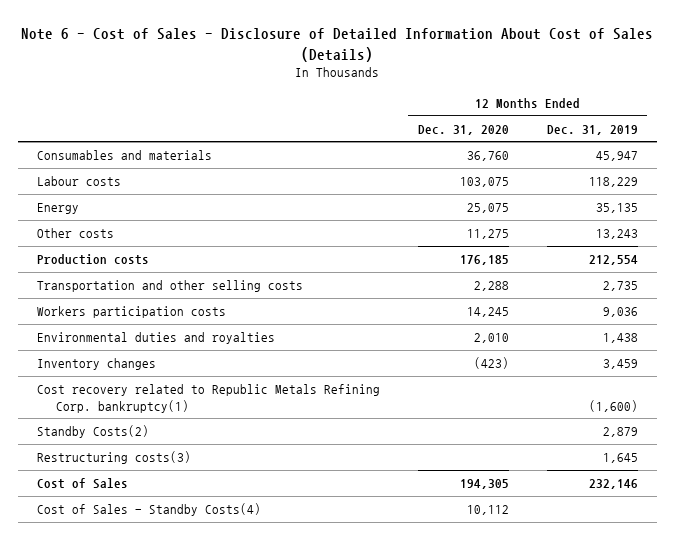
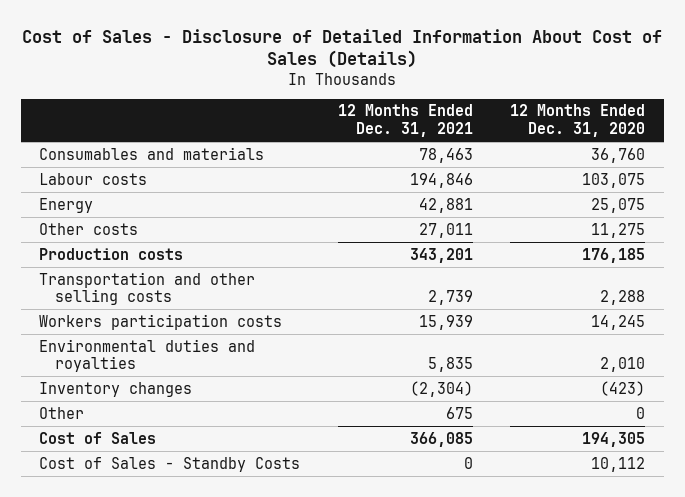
- Note 6 - Cost of Sales - Disclosure of Detailed Information About Cost of Sales (Details)
+ Cost of Sales - Disclosure of Detailed Information About Cost of Sales (Details)
- | 12 Months Ended Dec. 31, 2020 | 12 Months Ended Dec. 31, 2019
+ | 12 Months Ended Dec. 31, 2021 | 12 Months Ended Dec. 31, 2020
- Cost recovery related to Republic Metals Refining Corp. bankruptcy(1) | | (1,600)
- Standby Costs(2) | | 2,879
- Restructuring costs(3) | | 1,645
+ Other | 675 | 0
- Cost of Sales - Standby Costs(4) | 10,112 |
+ Cost of Sales - Standby Costs | 0 | 10,112

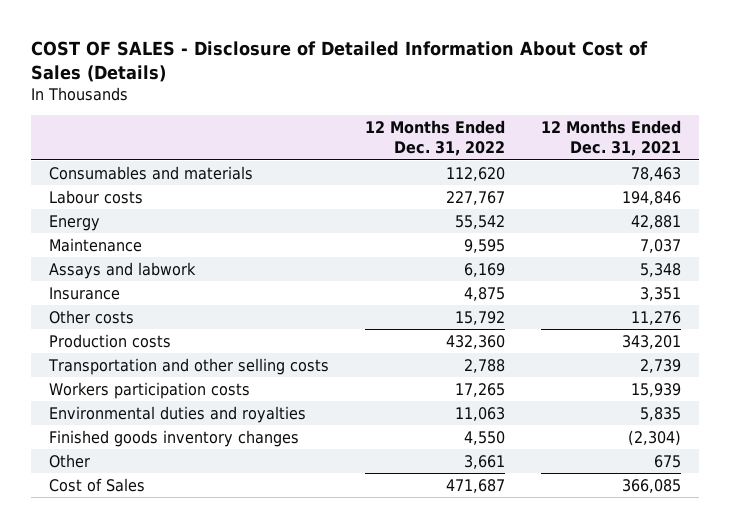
- Cost of Sales - Disclosure of Detailed Information About Cost of Sales (Details)
+ COST OF SALES - Disclosure of Detailed Information About Cost of Sales (Details)
- | 12 Months Ended Dec. 31, 2021 | 12 Months Ended Dec. 31, 2020
+ | 12 Months Ended Dec. 31, 2022 | 12 Months Ended Dec. 31, 2021
- Other costs | 27,011 | 11,275
+ Maintenance | 9,595 | 7,037
+ Assays and labwork | 6,169 | 5,348
+ Insurance | 4,875 | 3,351
+ Other costs | 15,792 | 11,276
- Inventory changes | (2,304) | (423)
+ Finished goods inventory changes | 4,550 | (2,304)
- Cost of Sales - Standby Costs | 0 | 10,112

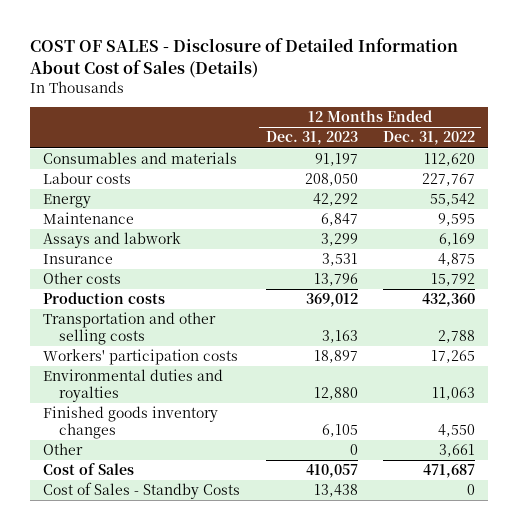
- | 12 Months Ended Dec. 31, 2022 | 12 Months Ended Dec. 31, 2021
+ | 12 Months Ended Dec. 31, 2023 | 12 Months Ended Dec. 31, 2022
- Workers participation costs | 17,265 | 15,939
+ Workers' participation costs | 18,897 | 17,265
+ Cost of Sales - Standby Costs | 13,438 | 0

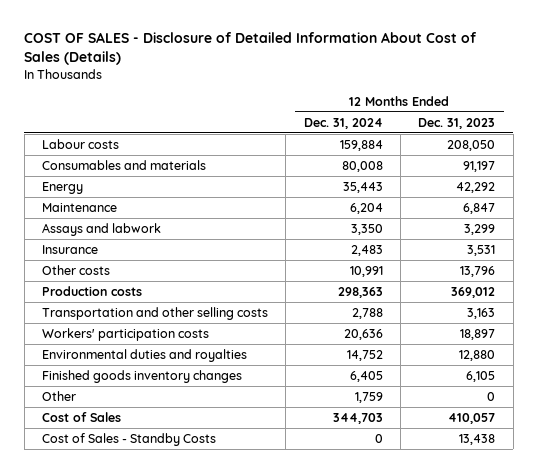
- | 12 Months Ended Dec. 31, 2023 | 12 Months Ended Dec. 31, 2022
+ | 12 Months Ended Dec. 31, 2024 | 12 Months Ended Dec. 31, 2023
moved down: Consumables and materials | 80,008 | 91,197

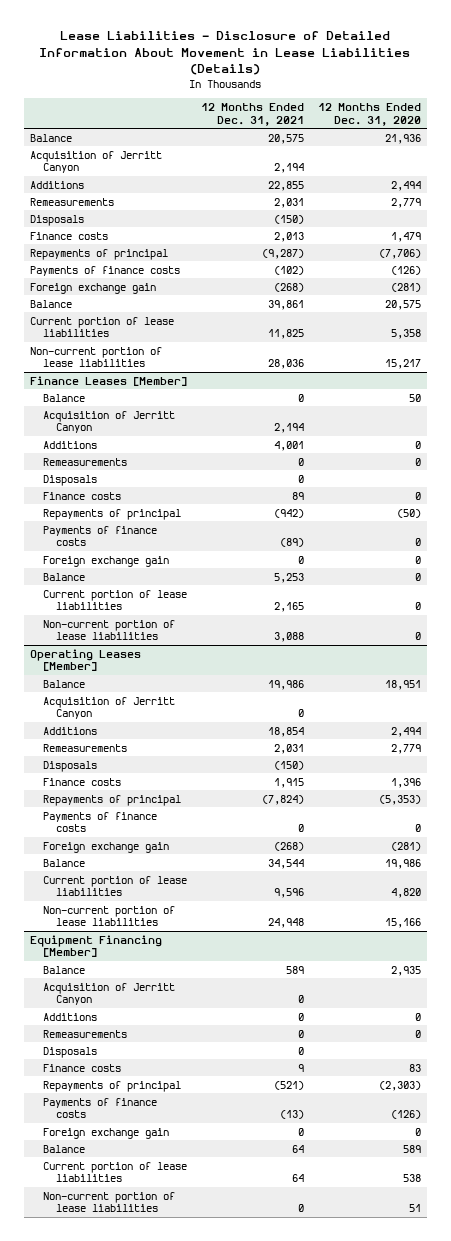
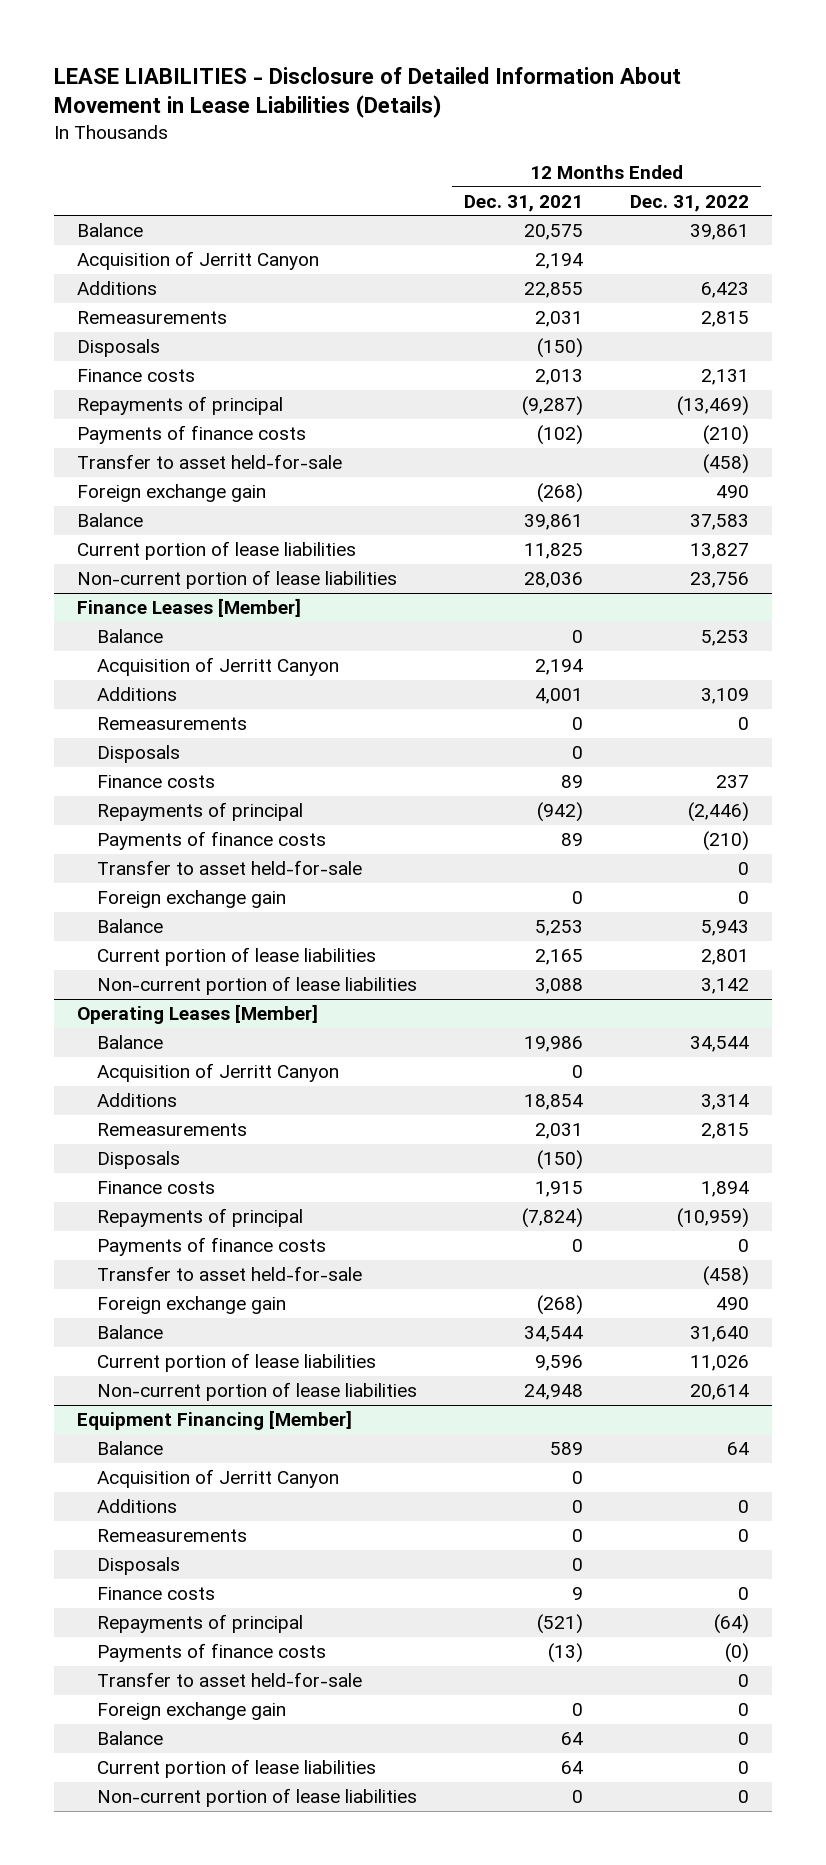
- Lease Liabilities - Disclosure of Detailed Information About Movement in Lease Liabilities (Details)
+ LEASE LIABILITIES - Disclosure of Detailed Information About Movement in Lease Liabilities (Details)
- | 12 Months Ended Dec. 31, 2021 | 12 Months Ended Dec. 31, 2020
+ | 12 Months Ended Dec. 31, 2021 | 12 Months Ended Dec. 31, 2022
+ Transfer to asset held-for-sale | | (458)
@ Finance Leases [Member]
- Payments of finance costs | (89) | 0
+ Payments of finance costs | 89 | (210)
+ Transfer to asset held-for-sale | | 0
@ Operating Leases [Member]
+ Transfer to asset held-for-sale | | (458)
@ Equipment Financing [Member]
+ Transfer to asset held-for-sale | | 0

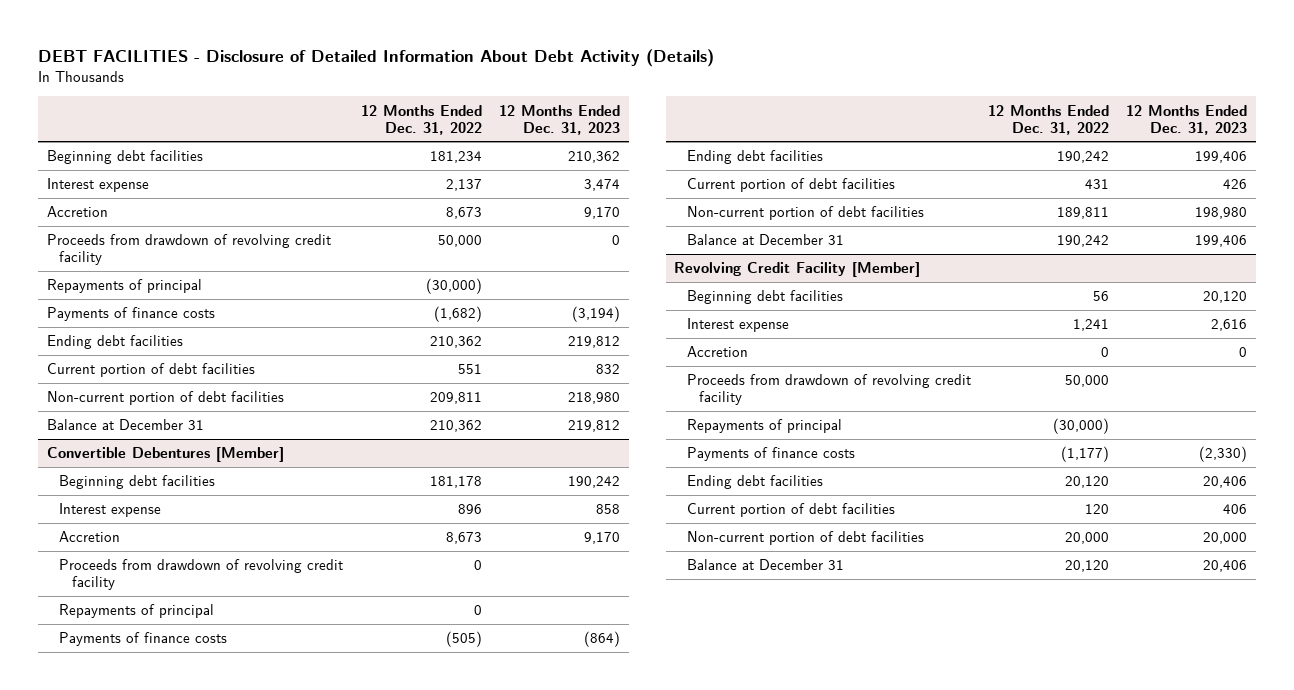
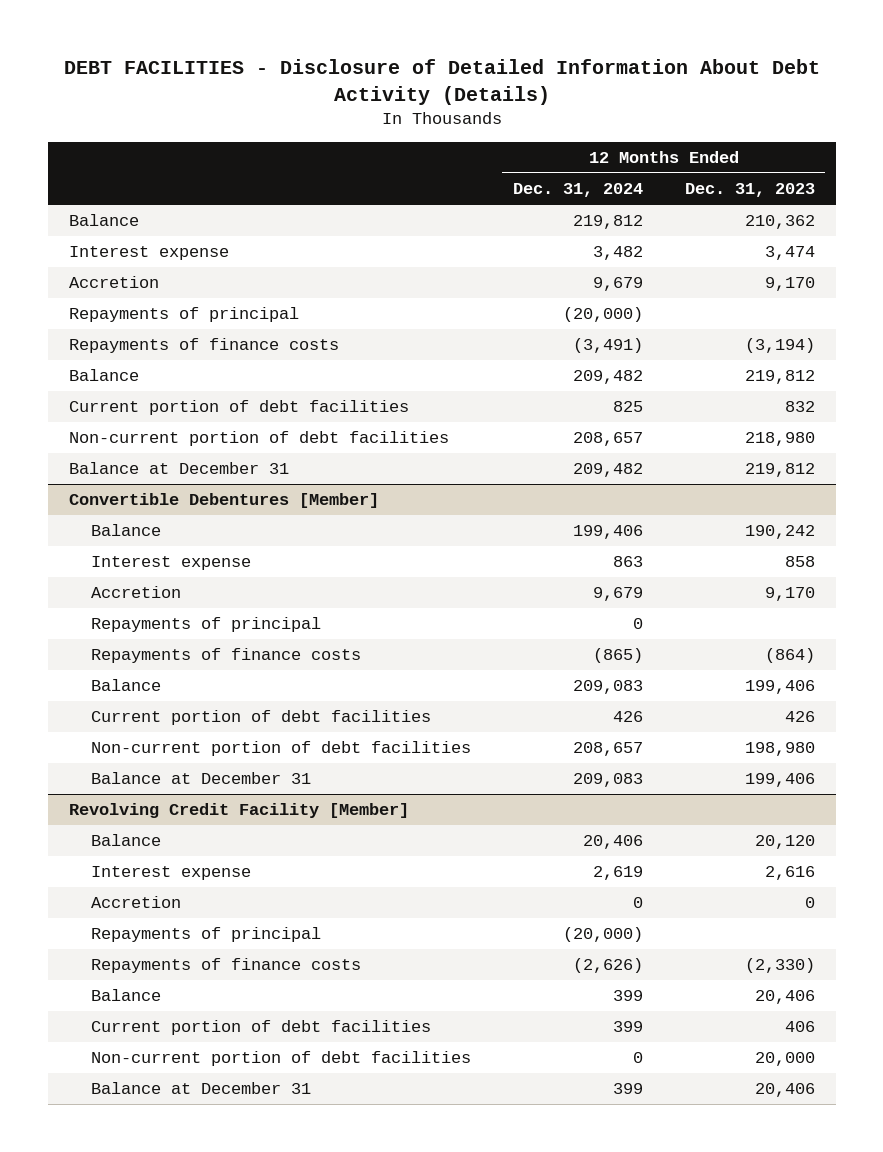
- | 12 Months Ended Dec. 31, 2022 | 12 Months Ended Dec. 31, 2023
+ | 12 Months Ended Dec. 31, 2024 | 12 Months Ended Dec. 31, 2023
- Beginning debt facilities | 181,234 | 210,362
+ Balance | 219,812 | 210,362
- Proceeds from drawdown of revolving credit facility | 50,000 | 0
- Payments of finance costs | (1,682) | (3,194)
- Ending debt facilities | 210,362 | 219,812
+ Repayments of finance costs | (3,491) | (3,194)
+ Balance | 209,482 | 219,812
@ Convertible Debentures [Member]
- Beginning debt facilities | 181,178 | 190,242
+ Balance | 199,406 | 190,242
- Proceeds from drawdown of revolving credit facility | 0 |
- Payments of finance costs | (505) | (864)
- Ending debt facilities | 190,242 | 199,406
+ Repayments of finance costs | (865) | (864)
+ Balance | 209,083 | 199,406
@ Revolving Credit Facility [Member]
- Beginning debt facilities | 56 | 20,120
+ Balance | 20,406 | 20,120
- Proceeds from drawdown of revolving credit facility | 50,000 |
- Payments of finance costs | (1,177) | (2,330)
- Ending debt facilities | 20,120 | 20,406
+ Repayments of finance costs | (2,626) | (2,330)
+ Balance | 399 | 20,406

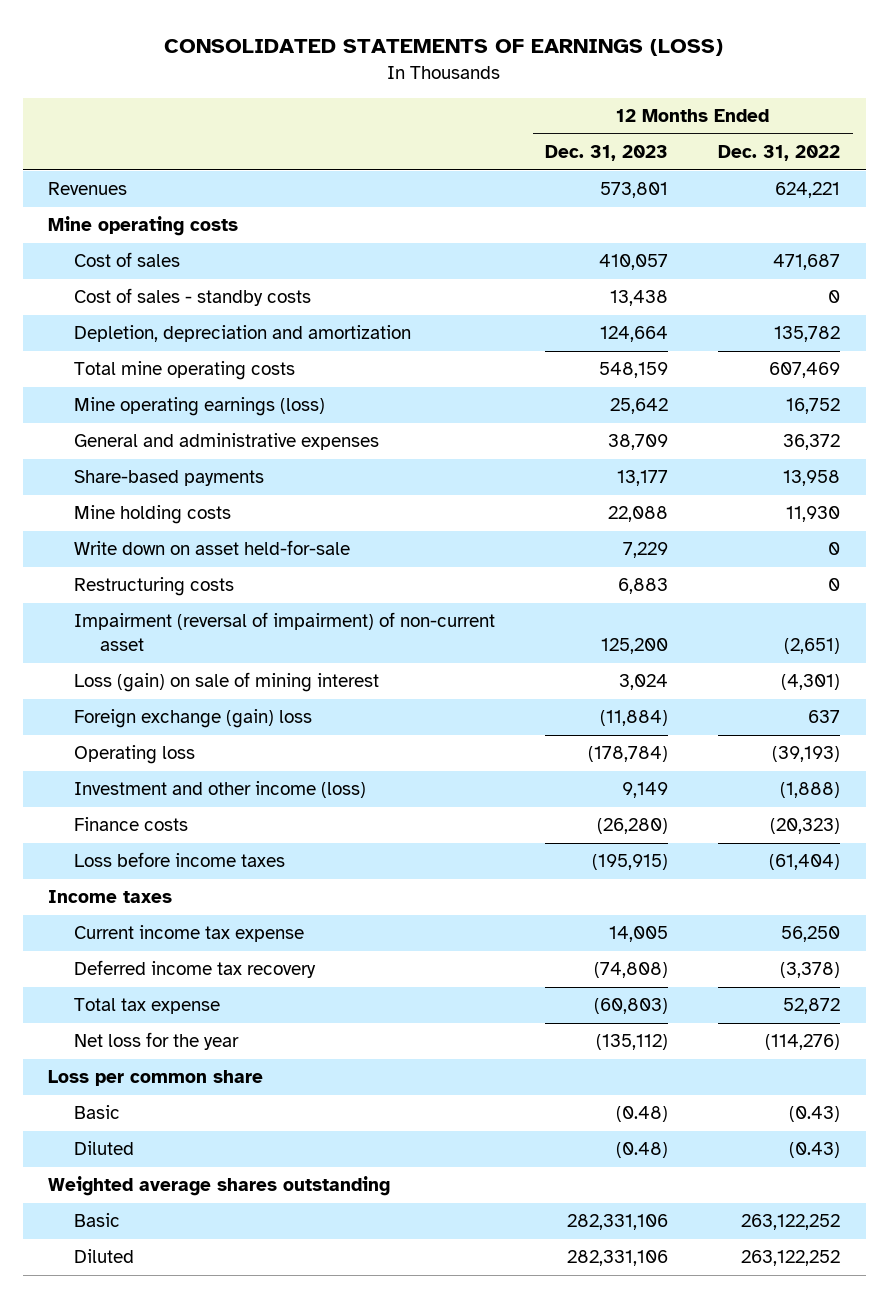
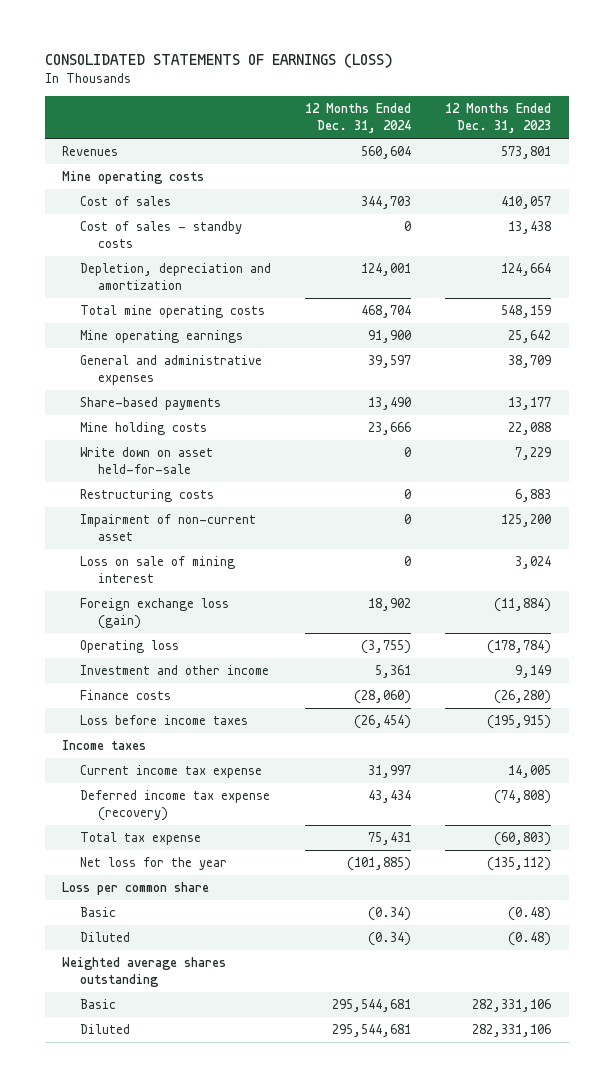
- | 12 Months Ended Dec. 31, 2023 | 12 Months Ended Dec. 31, 2022
+ | 12 Months Ended Dec. 31, 2024 | 12 Months Ended Dec. 31, 2023
- Mine operating earnings (loss) | 25,642 | 16,752
+ Mine operating earnings | 91,900 | 25,642
- Impairment (reversal of impairment) of non-current asset | 125,200 | (2,651)
- Loss (gain) on sale of mining interest | 3,024 | (4,301)
- Foreign exchange (gain) loss | (11,884) | 637
+ Impairment of non-current asset | 0 | 125,200
+ Loss on sale of mining interest | 0 | 3,024
+ Foreign exchange loss (gain) | 18,902 | (11,884)
- Investment and other income (loss) | 9,149 | (1,888)
+ Investment and other income | 5,361 | 9,149
- Deferred income tax recovery | (74,808) | (3,378)
+ Deferred income tax expense (recovery) | 43,434 | (74,808)

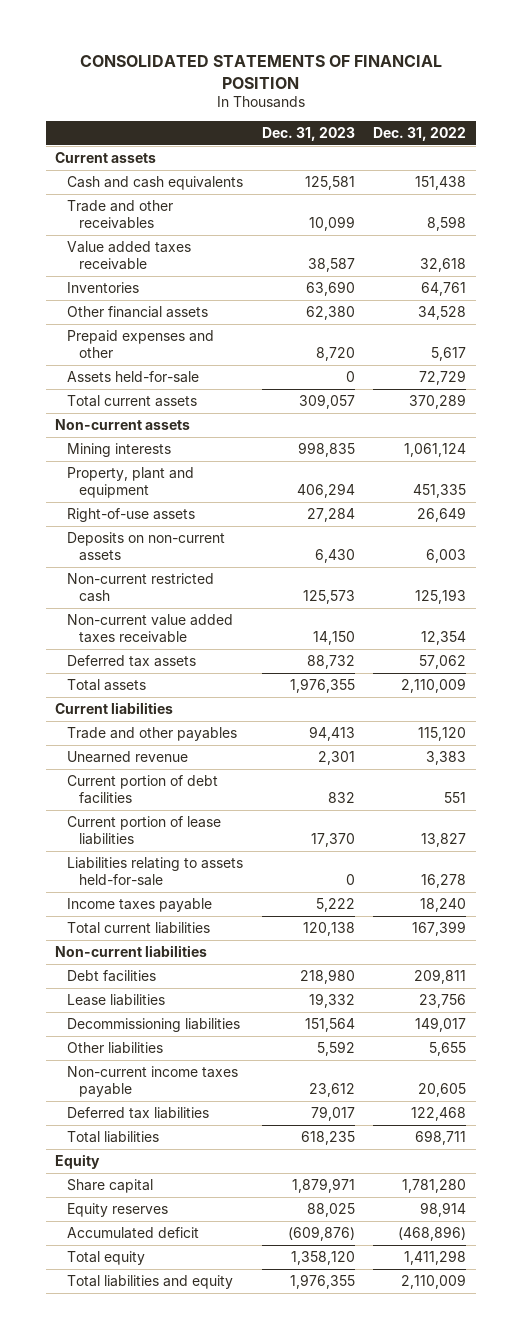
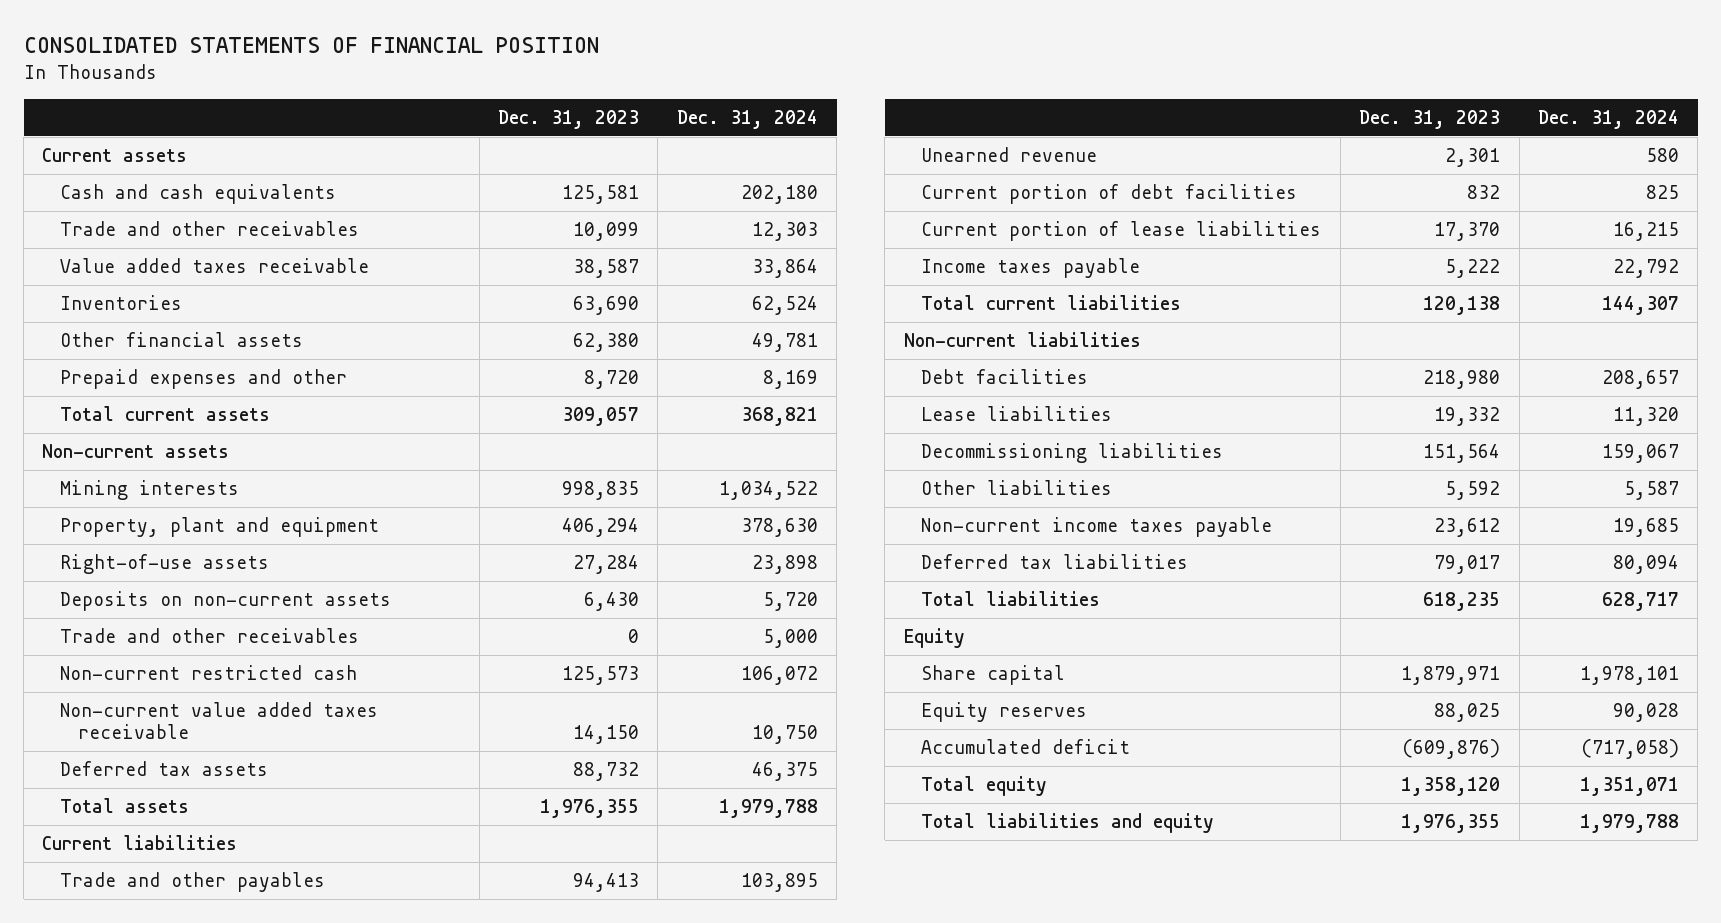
- | Dec. 31, 2023 | Dec. 31, 2022
+ | Dec. 31, 2023 | Dec. 31, 2024
- Assets held-for-sale | 0 | 72,729
+ Trade and other receivables | 0 | 5,000
- Liabilities relating to assets held-for-sale | 0 | 16,278

